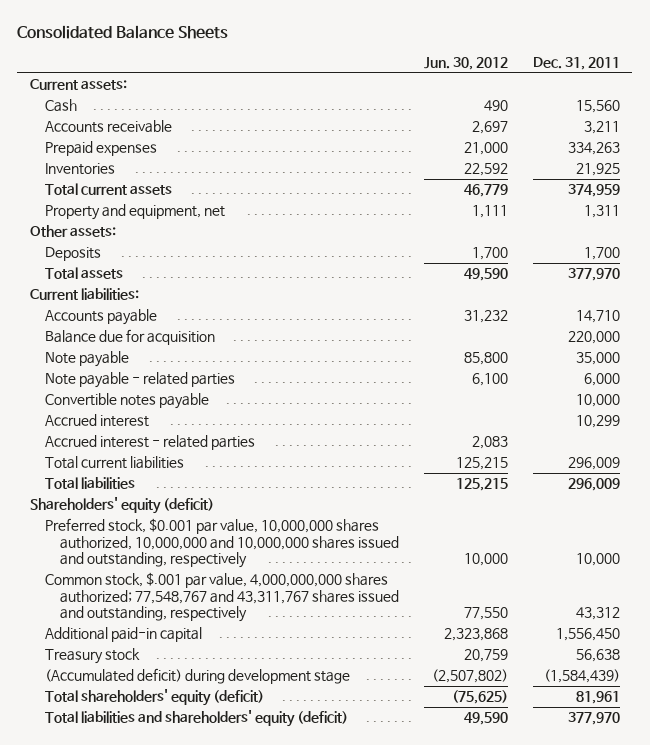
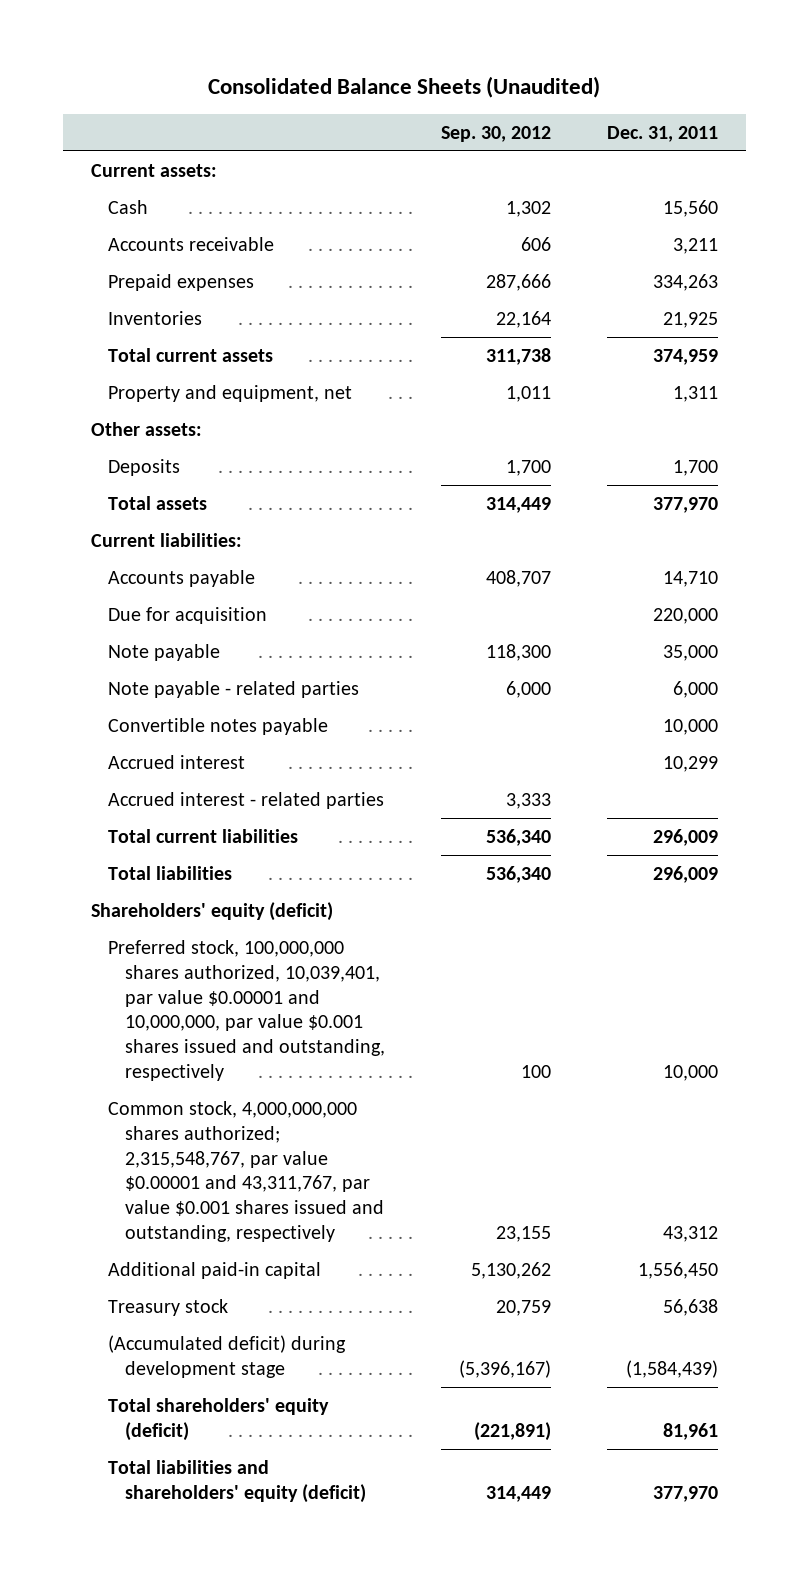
- Consolidated Balance Sheets
+ Consolidated Balance Sheets (Unaudited)
- | Jun. 30, 2012 | Dec. 31, 2011
+ | Sep. 30, 2012 | Dec. 31, 2011
- Balance due for acquisition | | 220,000
+ Due for acquisition | | 220,000
- Preferred stock, $0.001 par value, 10,000,000 shares authorized, 10,000,000 and 10,000,000 shares issued and outstanding, respectively | 10,000 | 10,000
- Common stock, $.001 par value, 4,000,000,000 shares authorized; 77,548,767 and 43,311,767 shares issued and outstanding, respectively | 77,550 | 43,312
+ Preferred stock, 100,000,000 shares authorized, 10,039,401, par value $0.00001 and 10,000,000, par value $0.001 shares issued and outstanding, respectively | 100 | 10,000
+ Common stock, 4,000,000,000 shares authorized; 2,315,548,767, par value $0.00001 and 43,311,767, par value $0.001 shares issued and outstanding, respectively | 23,155 | 43,312

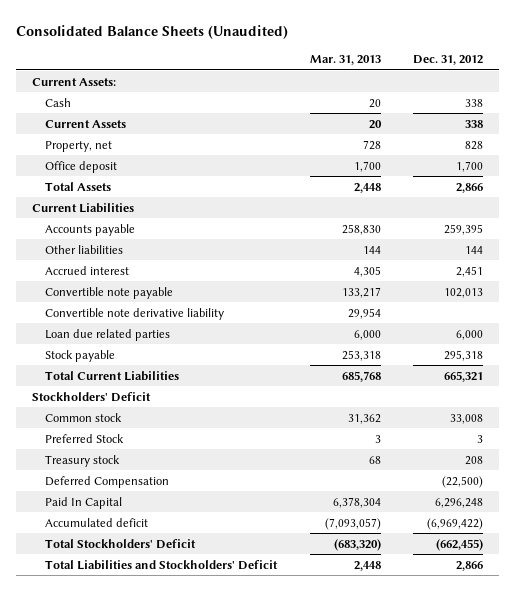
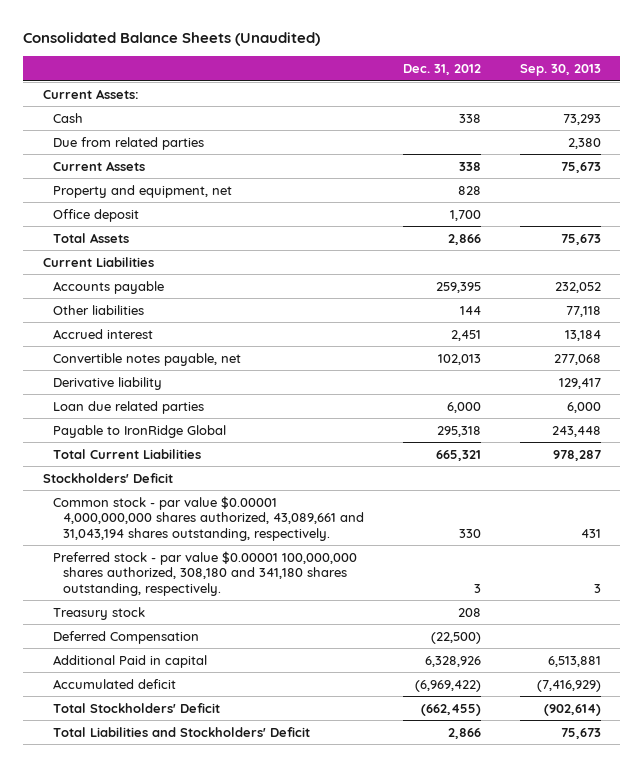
- | Mar. 31, 2013 | Dec. 31, 2012
+ | Dec. 31, 2012 | Sep. 30, 2013
+ Due from related parties | | 2,380
- Property, net | 728 | 828
+ Property and equipment, net | 828 |
- Convertible note payable | 133,217 | 102,013
- Convertible note derivative liability | 29,954 |
+ Convertible notes payable, net | 102,013 | 277,068
+ Derivative liability | | 129,417
- Stock payable | 253,318 | 295,318
+ Payable to IronRidge Global | 295,318 | 243,448
- Common stock | 31,362 | 33,008
- Preferred Stock | 3 | 3
+ Common stock - par value $0.00001 4,000,000,000 shares authorized, 43,089,661 and 31,043,194 shares outstanding, respectively. | 330 | 431
+ Preferred stock - par value $0.00001 100,000,000 shares authorized, 308,180 and 341,180 shares outstanding, respectively. | 3 | 3
- Paid In Capital | 6,378,304 | 6,296,248
+ Additional Paid in capital | 6,328,926 | 6,513,881

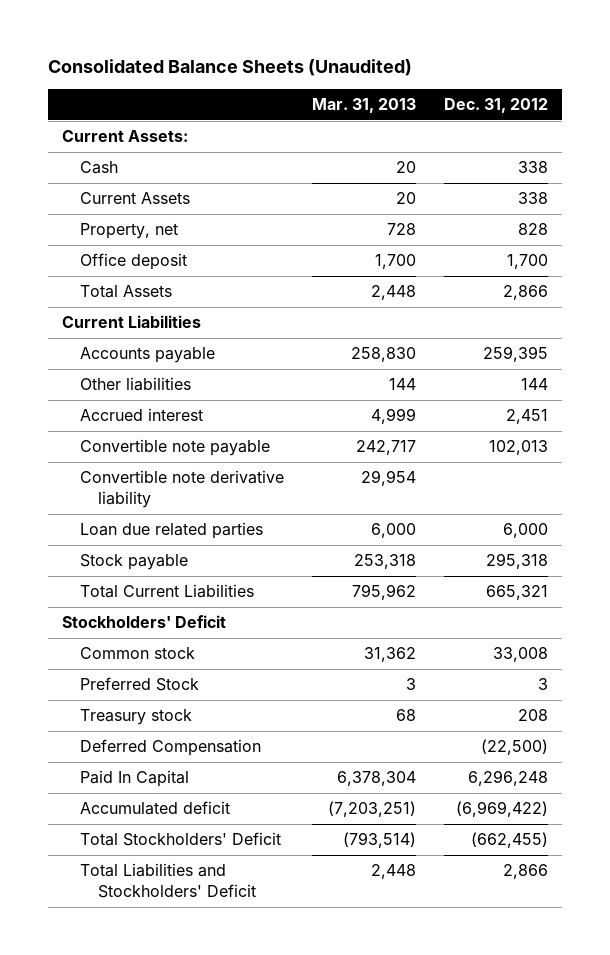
- | Dec. 31, 2012 | Sep. 30, 2013
+ | Mar. 31, 2013 | Dec. 31, 2012
- Due from related parties | | 2,380
- Property and equipment, net | 828 |
+ Property, net | 728 | 828
- Convertible notes payable, net | 102,013 | 277,068
- Derivative liability | | 129,417
+ Convertible note payable | 242,717 | 102,013
+ Convertible note derivative liability | 29,954 |
- Payable to IronRidge Global | 295,318 | 243,448
+ Stock payable | 253,318 | 295,318
- Common stock - par value $0.00001 4,000,000,000 shares authorized, 43,089,661 and 31,043,194 shares outstanding, respectively. | 330 | 431
- Preferred stock - par value $0.00001 100,000,000 shares authorized, 308,180 and 341,180 shares outstanding, respectively. | 3 | 3
+ Common stock | 31,362 | 33,008
+ Preferred Stock | 3 | 3
- Additional Paid in capital | 6,328,926 | 6,513,881
+ Paid In Capital | 6,378,304 | 6,296,248

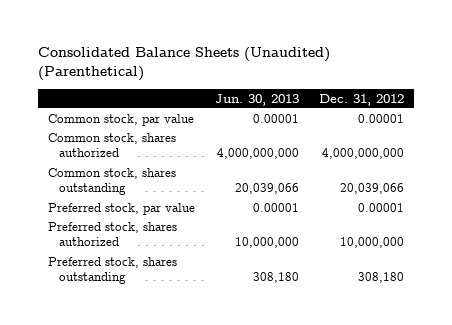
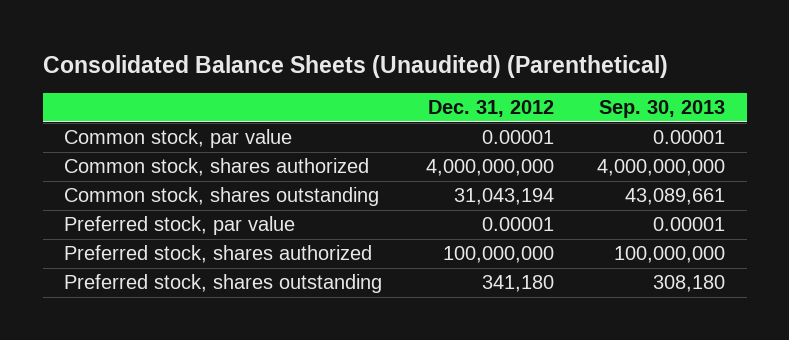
- | Jun. 30, 2013 | Dec. 31, 2012
+ | Dec. 31, 2012 | Sep. 30, 2013
- Common stock, shares outstanding | 20,039,066 | 20,039,066
+ Common stock, shares outstanding | 31,043,194 | 43,089,661
- Preferred stock, shares authorized | 10,000,000 | 10,000,000
- Preferred stock, shares outstanding | 308,180 | 308,180
+ Preferred stock, shares authorized | 100,000,000 | 100,000,000
+ Preferred stock, shares outstanding | 341,180 | 308,180

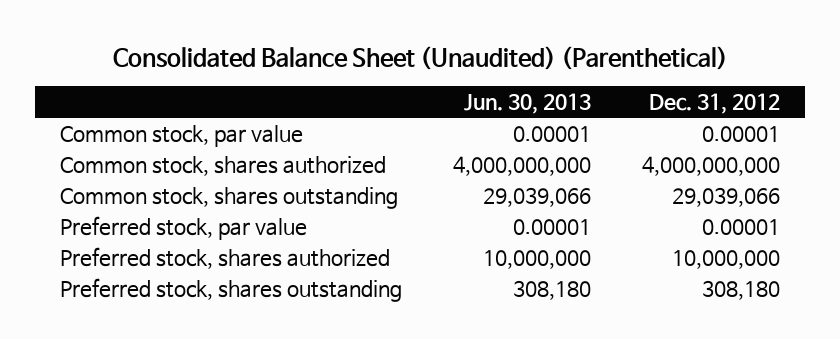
- Consolidated Balance Sheets (Unaudited) (Parenthetical)
+ Consolidated Balance Sheet (Unaudited) (Parenthetical)
- | Dec. 31, 2012 | Sep. 30, 2013
+ | Jun. 30, 2013 | Dec. 31, 2012
- Common stock, shares outstanding | 31,043,194 | 43,089,661
+ Common stock, shares outstanding | 29,039,066 | 29,039,066
- Preferred stock, shares authorized | 100,000,000 | 100,000,000
- Preferred stock, shares outstanding | 341,180 | 308,180
+ Preferred stock, shares authorized | 10,000,000 | 10,000,000
+ Preferred stock, shares outstanding | 308,180 | 308,180

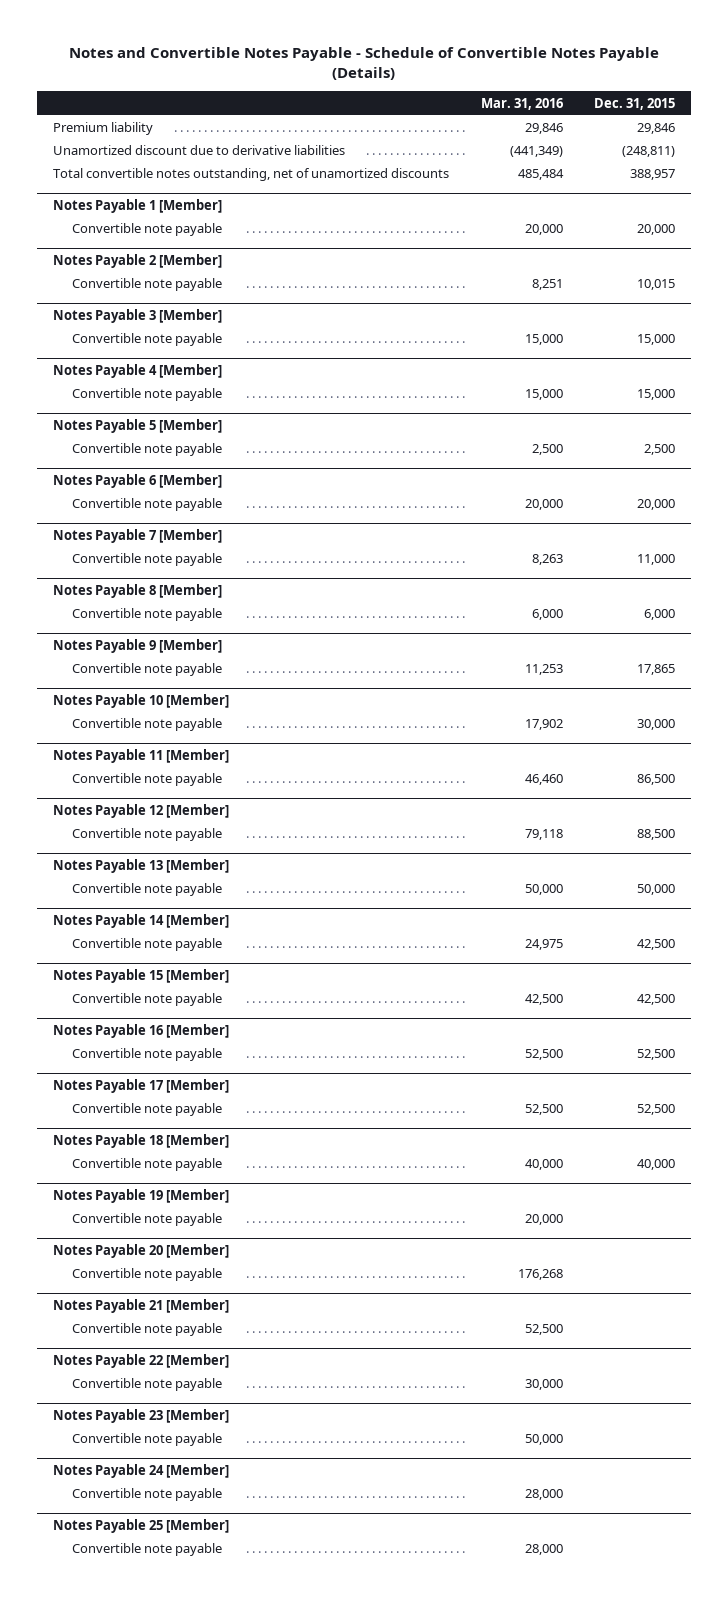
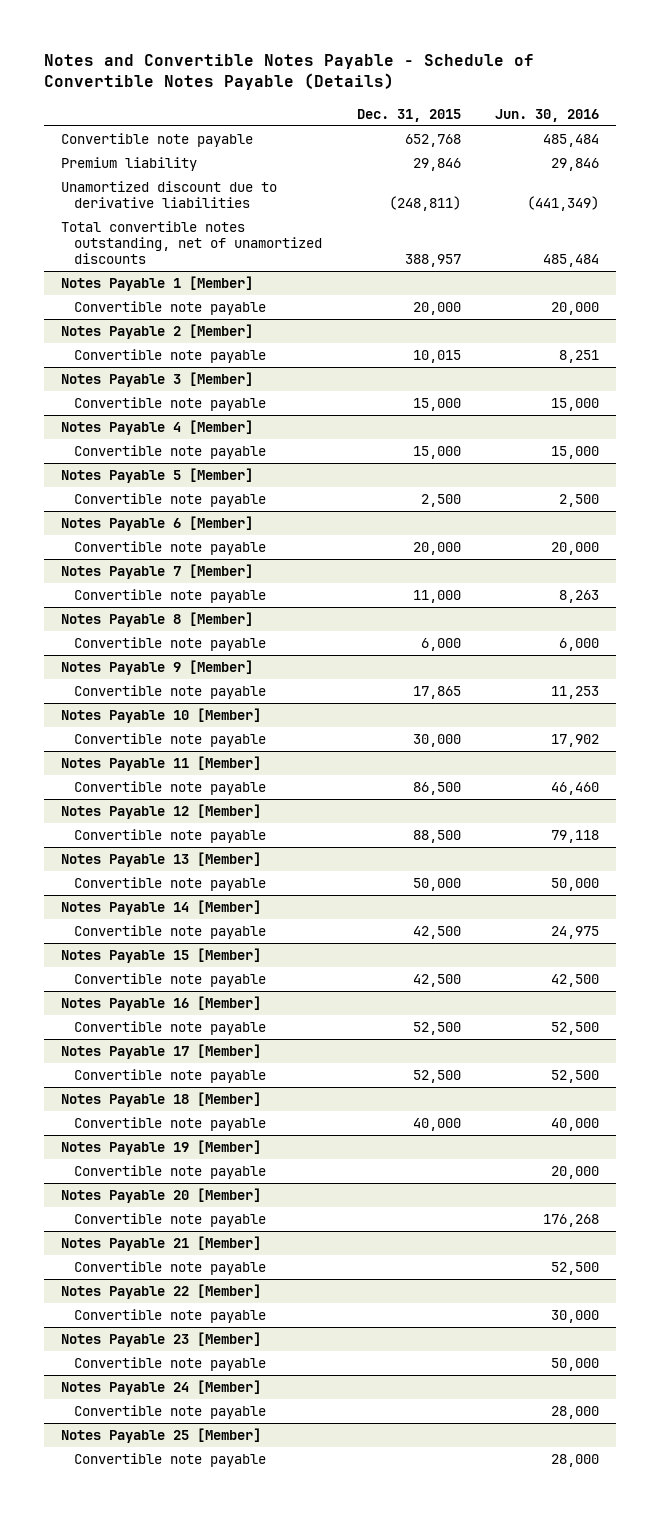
- | Mar. 31, 2016 | Dec. 31, 2015
+ | Dec. 31, 2015 | Jun. 30, 2016
+ Convertible note payable | 652,768 | 485,484

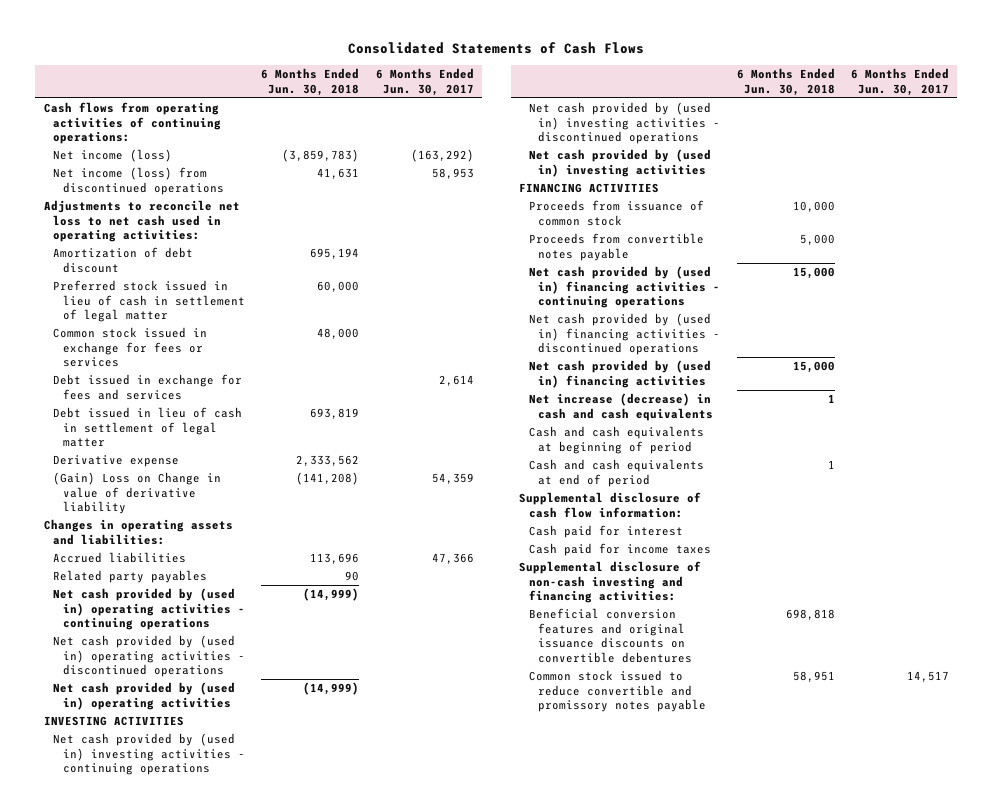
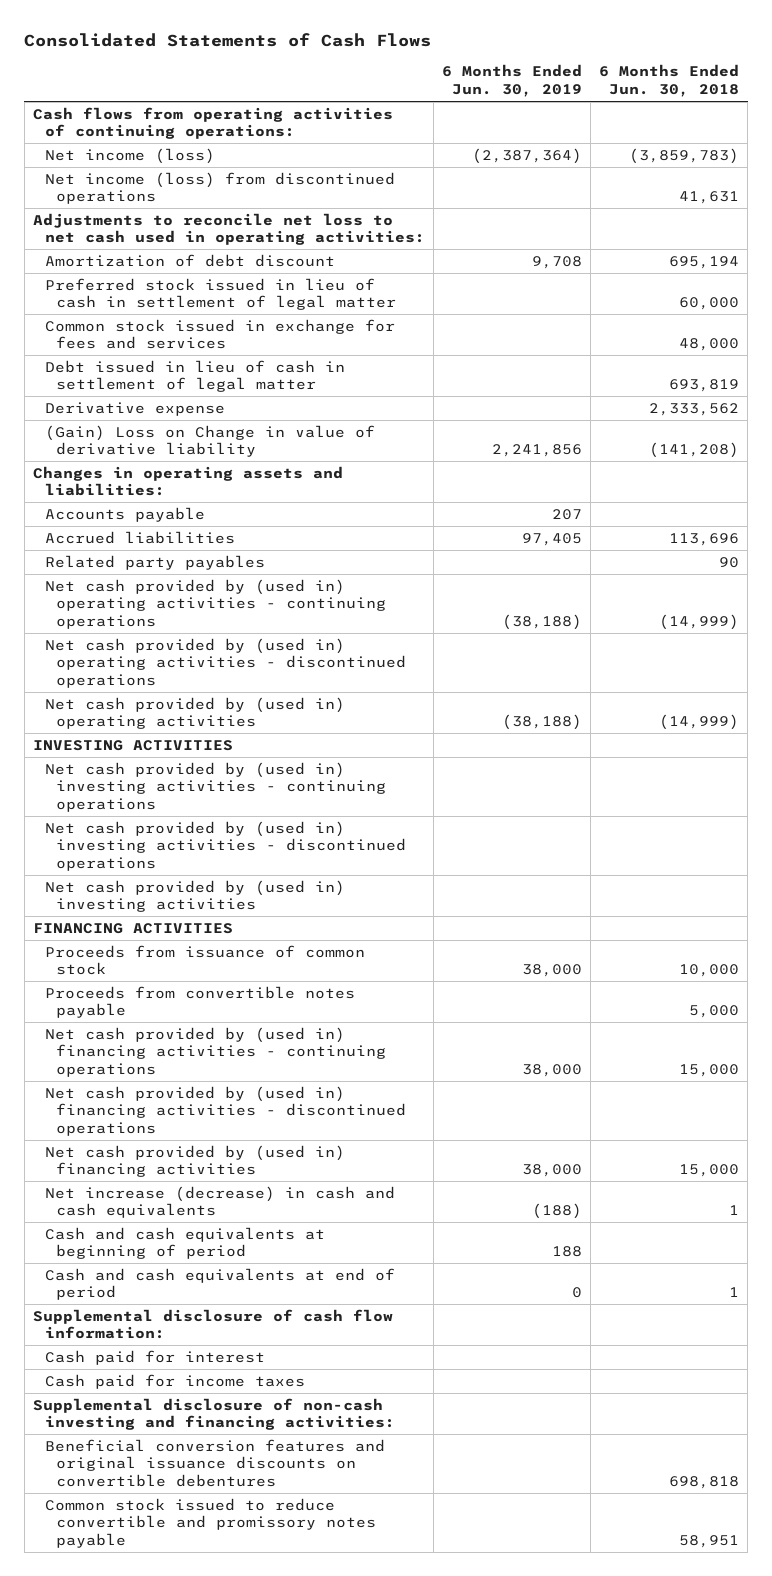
- | 6 Months Ended Jun. 30, 2018 | 6 Months Ended Jun. 30, 2017
+ | 6 Months Ended Jun. 30, 2019 | 6 Months Ended Jun. 30, 2018
- Common stock issued in exchange for fees or services | 48,000 |
- Debt issued in exchange for fees and services | | 2,614
+ Common stock issued in exchange for fees and services | | 48,000
+ Accounts payable | 207 |

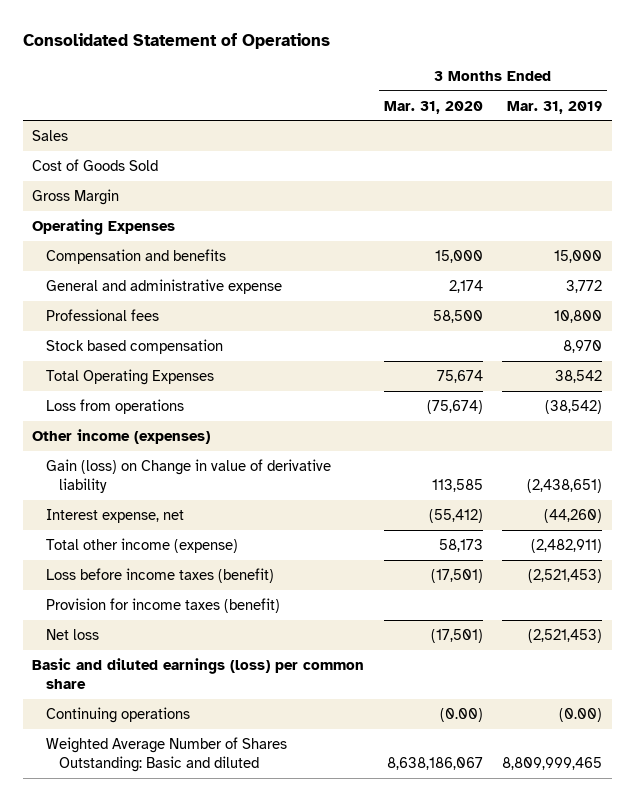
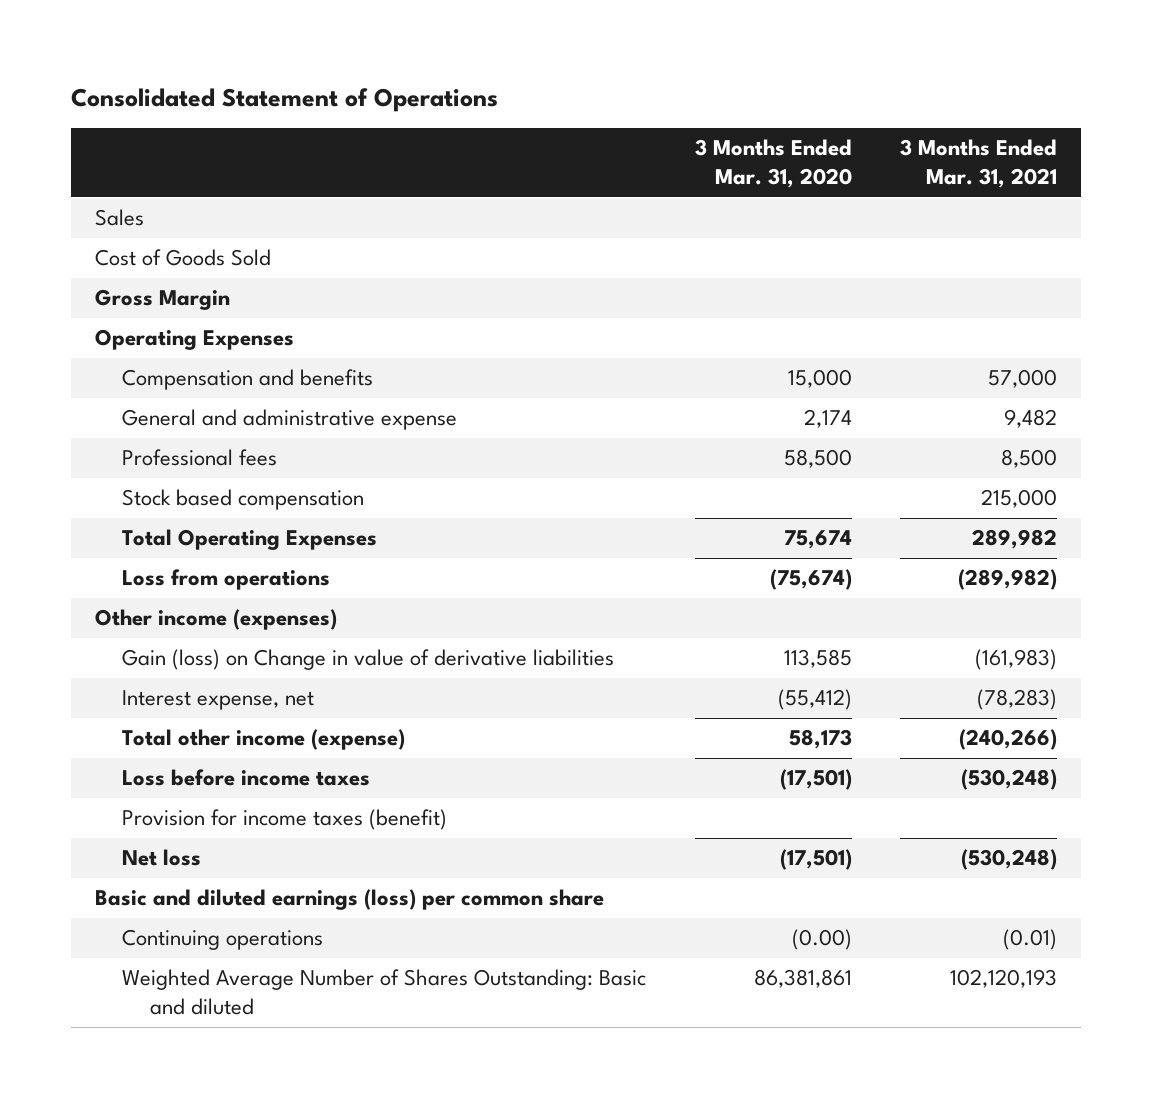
- | 3 Months Ended Mar. 31, 2020 | 3 Months Ended Mar. 31, 2019
+ | 3 Months Ended Mar. 31, 2020 | 3 Months Ended Mar. 31, 2021
- Gain (loss) on Change in value of derivative liability | 113,585 | (2,438,651)
+ Gain (loss) on Change in value of derivative liabilities | 113,585 | (161,983)
- Loss before income taxes (benefit) | (17,501) | (2,521,453)
+ Loss before income taxes | (17,501) | (530,248)
- Weighted Average Number of Shares Outstanding: Basic and diluted | 8,638,186,067 | 8,809,999,465
+ Weighted Average Number of Shares Outstanding: Basic and diluted | 86,381,861 | 102,120,193

